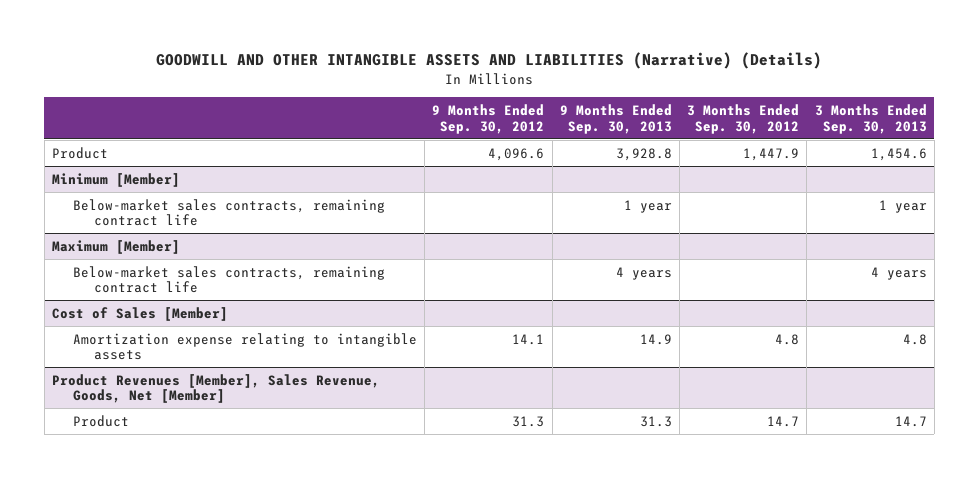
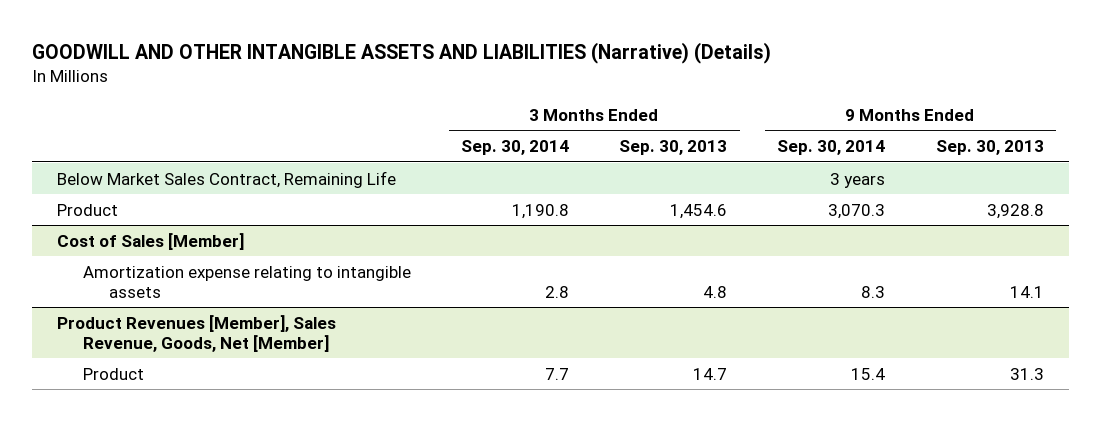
- | 9 Months Ended Sep. 30, 2012 | 9 Months Ended Sep. 30, 2013 | 3 Months Ended Sep. 30, 2012 | 3 Months Ended Sep. 30, 2013
+ | 3 Months Ended Sep. 30, 2014 | 3 Months Ended Sep. 30, 2013 | 9 Months Ended Sep. 30, 2014 | 9 Months Ended Sep. 30, 2013
+ Below Market Sales Contract, Remaining Life | | | 3 years |
- Minimum [Member]
- Below-market sales contracts, remaining contract life | | 1 year | | 1 year
- Maximum [Member]
- Below-market sales contracts, remaining contract life | | 4 years | | 4 years
@ Cost of Sales [Member]
- Amortization expense relating to intangible assets | 14.1 | 14.9 | 4.8 | 4.8
+ Amortization expense relating to intangible assets | 2.8 | 4.8 | 8.3 | 14.1

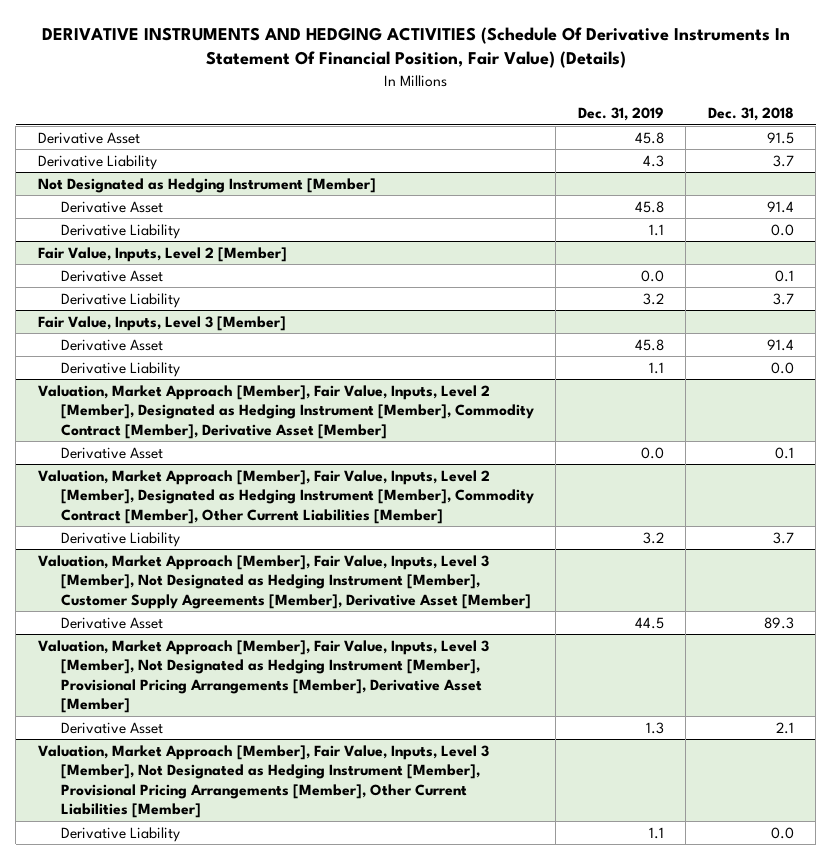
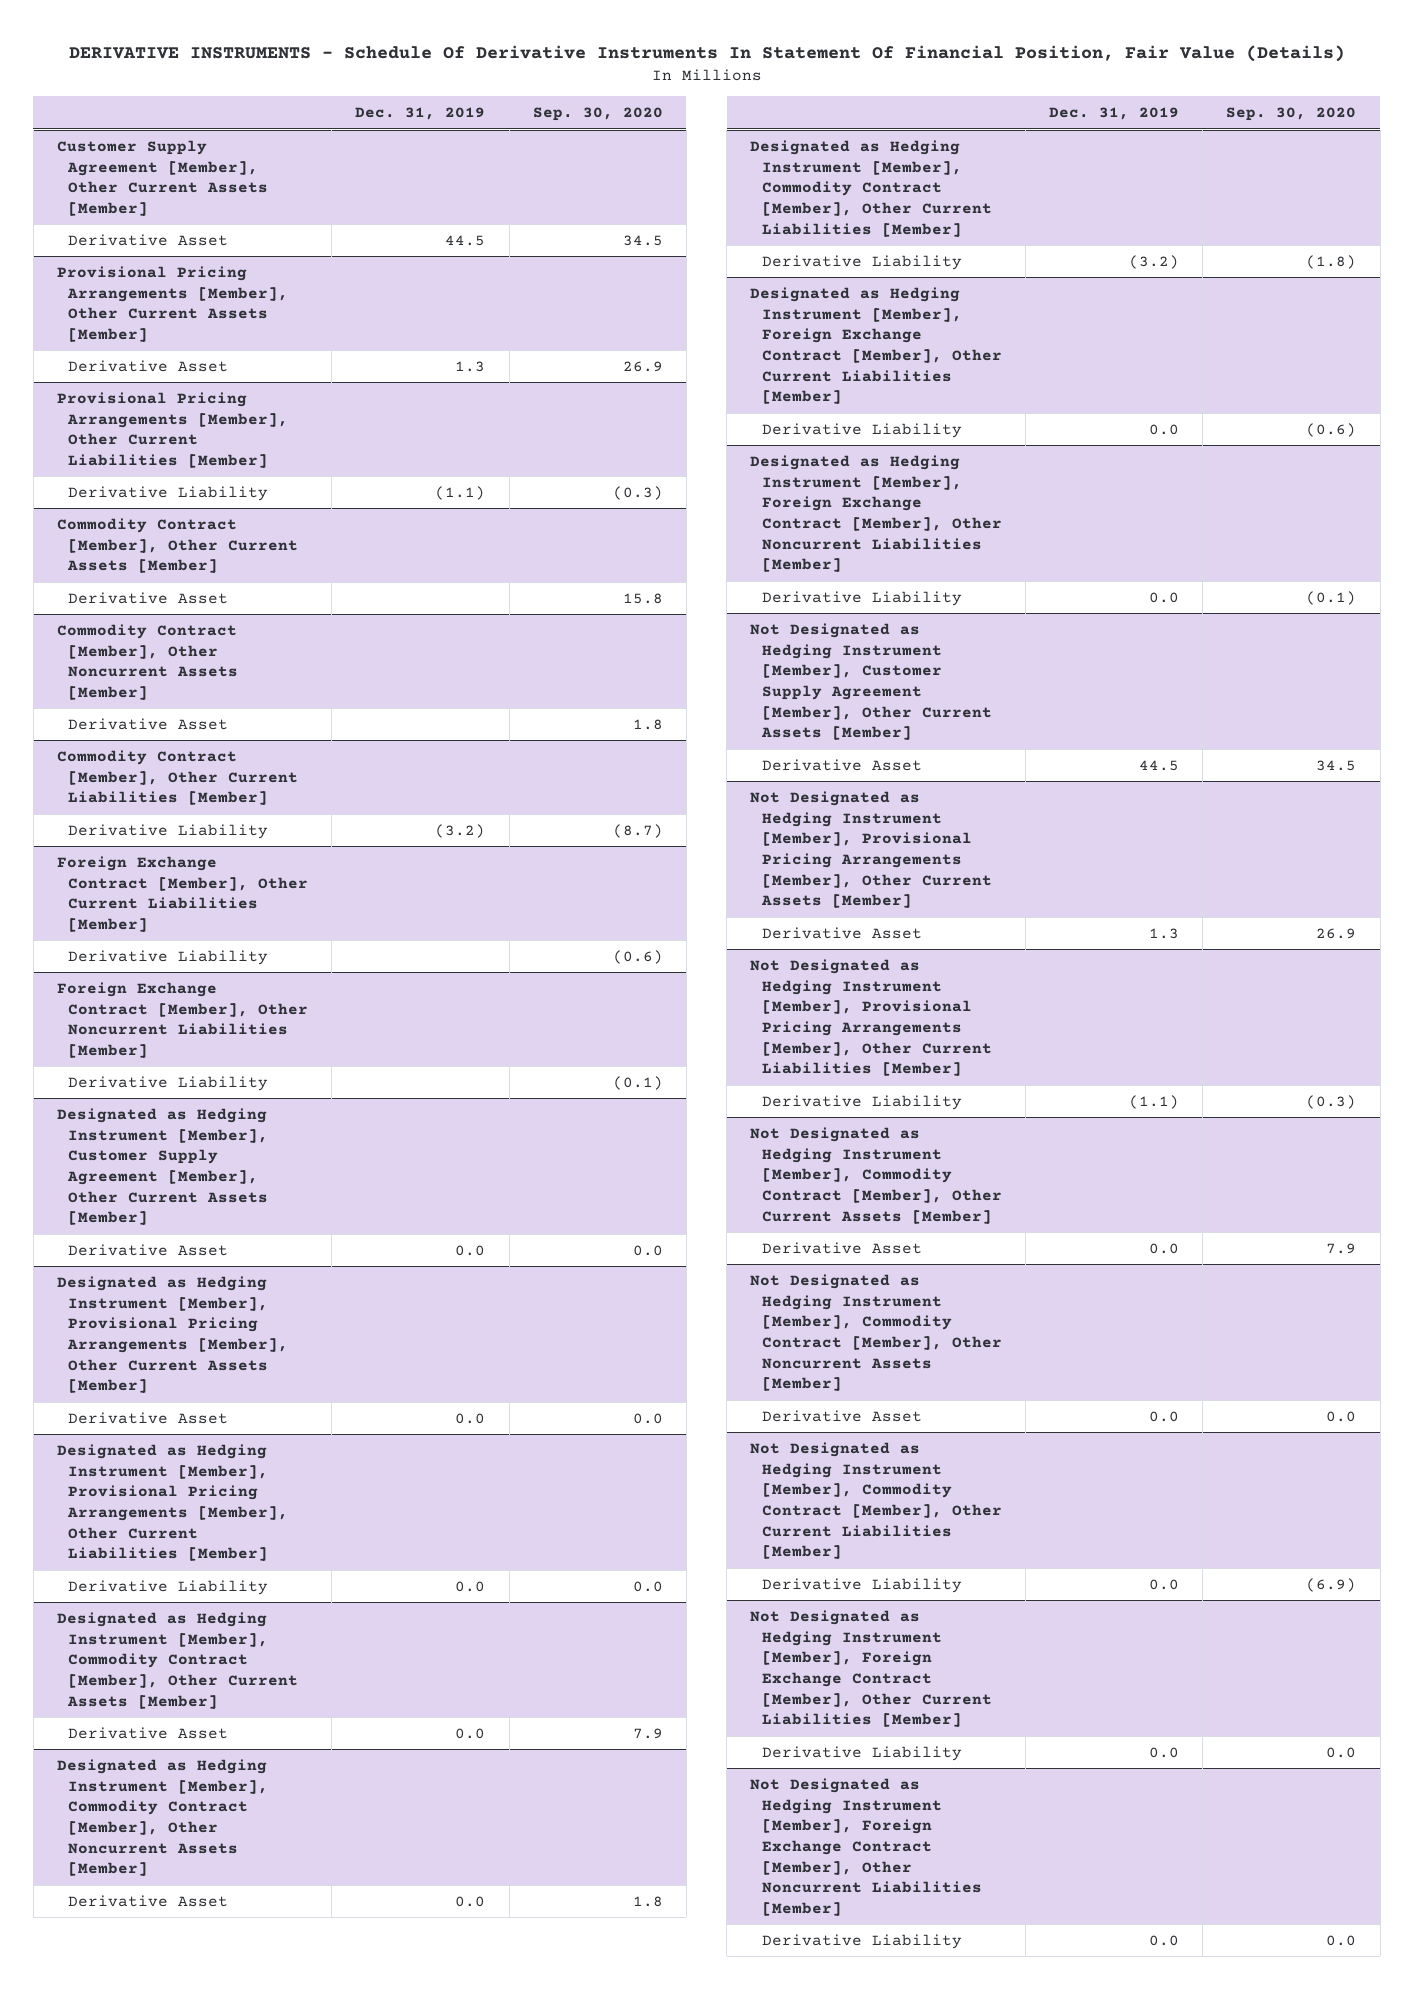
- DERIVATIVE INSTRUMENTS AND HEDGING ACTIVITIES (Schedule Of Derivative Instruments In Statement Of Financial Position, Fair Value) (Details)
+ DERIVATIVE INSTRUMENTS - Schedule Of Derivative Instruments In Statement Of Financial Position, Fair Value (Details)
- | Dec. 31, 2019 | Dec. 31, 2018
+ | Dec. 31, 2019 | Sep. 30, 2020
- Derivative Asset | 45.8 | 91.5
- Derivative Liability | 4.3 | 3.7
- Not Designated as Hedging Instrument [Member]
- Derivative Asset | 45.8 | 91.4
- Derivative Liability | 1.1 | 0.0
- Fair Value, Inputs, Level 2 [Member]
+ Customer Supply Agreement [Member], Other Current Assets [Member]
+ Derivative Asset | 44.5 | 34.5
+ Provisional Pricing Arrangements [Member], Other Current Assets [Member]
+ Derivative Asset | 1.3 | 26.9
+ Provisional Pricing Arrangements [Member], Other Current Liabilities [Member]
+ Derivative Liability | (1.1) | (0.3)
+ Commodity Contract [Member], Other Current Assets [Member]
+ Derivative Asset | | 15.8
+ Commodity Contract [Member], Other Noncurrent Assets [Member]
+ Derivative Asset | | 1.8
+ Commodity Contract [Member], Other Current Liabilities [Member]
+ Derivative Liability | (3.2) | (8.7)
+ Foreign Exchange Contract [Member], Other Current Liabilities [Member]
+ Derivative Liability | | (0.6)
+ Foreign Exchange Contract [Member], Other Noncurrent Liabilities [Member]
+ Derivative Liability | | (0.1)
+ Designated as Hedging Instrument [Member], Customer Supply Agreement [Member], Other Current Assets [Member]
- Derivative Liability | 3.2 | 3.7
- Fair Value, Inputs, Level 3 [Member]
- Derivative Asset | 45.8 | 91.4
- Derivative Liability | 1.1 | 0.0
- Valuation, Market Approach [Member], Fair Value, Inputs, Level 2 [Member], Designated as Hedging Instrument [Member], Commodity Contract [Member], Derivative Asset [Member]
+ Designated as Hedging Instrument [Member], Provisional Pricing Arrangements [Member], Other Current Assets [Member]
- Valuation, Market Approach [Member], Fair Value, Inputs, Level 2 [Member], Designated as Hedging Instrument [Member], Commodity Contract [Member], Other Current Liabilities [Member]
- Derivative Liability | 3.2 | 3.7
- Valuation, Market Approach [Member], Fair Value, Inputs, Level 3 [Member], Not Designated as Hedging Instrument [Member], Customer Supply Agreements [Member], Derivative Asset [Member]
+ Designated as Hedging Instrument [Member], Provisional Pricing Arrangements [Member], Other Current Liabilities [Member]
+ Derivative Liability | 0.0 | 0.0
+ Designated as Hedging Instrument [Member], Commodity Contract [Member], Other Current Assets [Member]
+ Derivative Asset | 0.0 | 7.9
+ Designated as Hedging Instrument [Member], Commodity Contract [Member], Other Noncurrent Assets [Member]
+ Derivative Asset | 0.0 | 1.8
+ Designated as Hedging Instrument [Member], Commodity Contract [Member], Other Current Liabilities [Member]
+ Derivative Liability | (3.2) | (1.8)
+ Designated as Hedging Instrument [Member], Foreign Exchange Contract [Member], Other Current Liabilities [Member]
+ Derivative Liability | 0.0 | (0.6)
+ Designated as Hedging Instrument [Member], Foreign Exchange Contract [Member], Other Noncurrent Liabilities [Member]
+ Derivative Liability | 0.0 | (0.1)
+ Not Designated as Hedging Instrument [Member], Customer Supply Agreement [Member], Other Current Assets [Member]
- Valuation, Market Approach [Member], Fair Value, Inputs, Level 3 [Member], Not Designated as Hedging Instrument [Member], Provisional Pricing Arrangements [Member], Derivative Asset [Member]
+ Not Designated as Hedging Instrument [Member], Provisional Pricing Arrangements [Member], Other Current Assets [Member]
- Valuation, Market Approach [Member], Fair Value, Inputs, Level 3 [Member], Not Designated as Hedging Instrument [Member], Provisional Pricing Arrangements [Member], Other Current Liabilities [Member]
- Derivative Liability | 1.1 | 0.0
+ Not Designated as Hedging Instrument [Member], Provisional Pricing Arrangements [Member], Other Current Liabilities [Member]
+ Derivative Liability | (1.1) | (0.3)
+ Not Designated as Hedging Instrument [Member], Commodity Contract [Member], Other Current Assets [Member]
+ Derivative Asset | 0.0 | 7.9
+ Not Designated as Hedging Instrument [Member], Commodity Contract [Member], Other Noncurrent Assets [Member]
+ Derivative Asset | 0.0 | 0.0
+ Not Designated as Hedging Instrument [Member], Commodity Contract [Member], Other Current Liabilities [Member]
+ Derivative Liability | 0.0 | (6.9)
+ Not Designated as Hedging Instrument [Member], Foreign Exchange Contract [Member], Other Current Liabilities [Member]
+ Derivative Liability | 0.0 | 0.0
+ Not Designated as Hedging Instrument [Member], Foreign Exchange Contract [Member], Other Noncurrent Liabilities [Member]
+ Derivative Liability | 0.0 | 0.0

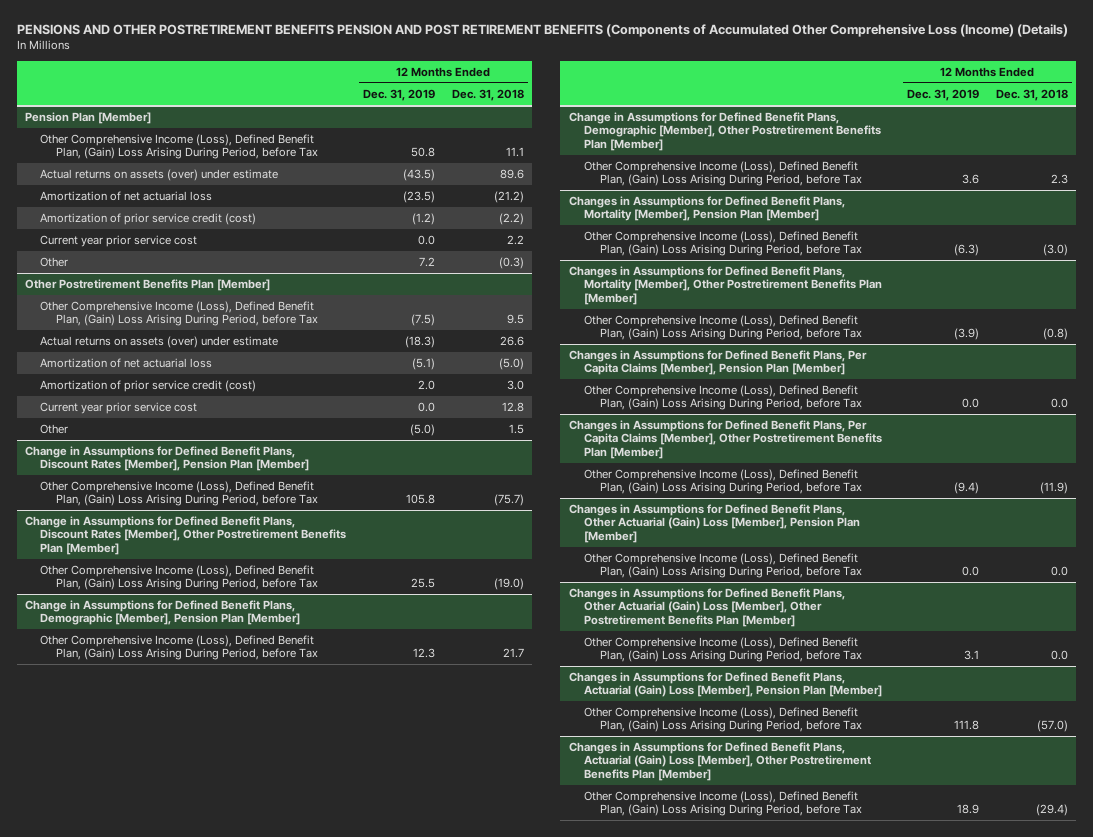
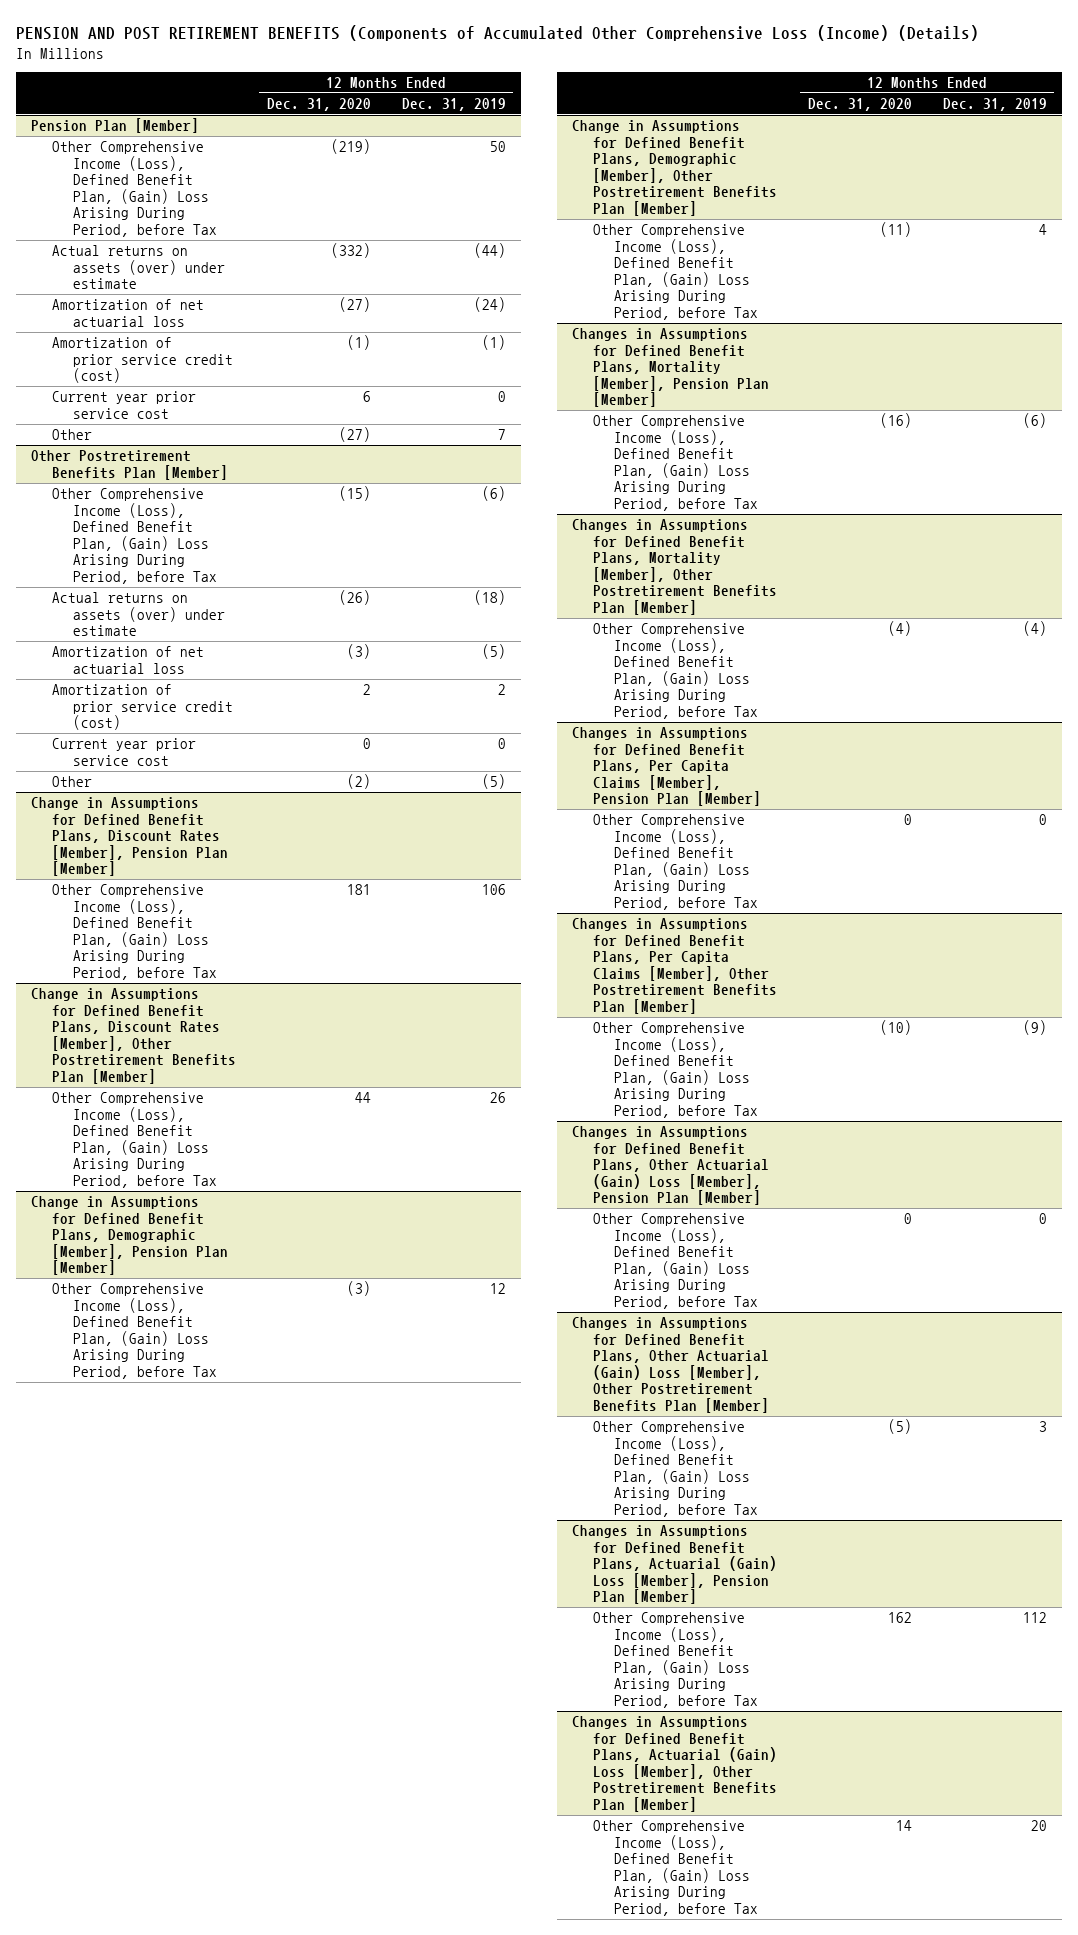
- PENSIONS AND OTHER POSTRETIREMENT BENEFITS PENSION AND POST RETIREMENT BENEFITS (Components of Accumulated Other Comprehensive Loss (Income) (Details)
+ PENSION AND POST RETIREMENT BENEFITS (Components of Accumulated Other Comprehensive Loss (Income) (Details)
- | 12 Months Ended Dec. 31, 2019 | 12 Months Ended Dec. 31, 2018
+ | 12 Months Ended Dec. 31, 2020 | 12 Months Ended Dec. 31, 2019
@ Pension Plan [Member]
- Other Comprehensive Income (Loss), Defined Benefit Plan, (Gain) Loss Arising During Period, before Tax | 50.8 | 11.1
- Actual returns on assets (over) under estimate | (43.5) | 89.6
- Amortization of net actuarial loss | (23.5) | (21.2)
- Amortization of prior service credit (cost) | (1.2) | (2.2)
- Current year prior service cost | 0.0 | 2.2
- Other | 7.2 | (0.3)
+ Other Comprehensive Income (Loss), Defined Benefit Plan, (Gain) Loss Arising During Period, before Tax | (219) | 50
+ Actual returns on assets (over) under estimate | (332) | (44)
+ Amortization of net actuarial loss | (27) | (24)
+ Amortization of prior service credit (cost) | (1) | (1)
+ Current year prior service cost | 6 | 0
+ Other | (27) | 7
@ Other Postretirement Benefits Plan [Member]
- Other Comprehensive Income (Loss), Defined Benefit Plan, (Gain) Loss Arising During Period, before Tax | (7.5) | 9.5
- Actual returns on assets (over) under estimate | (18.3) | 26.6
- Amortization of net actuarial loss | (5.1) | (5.0)
- Amortization of prior service credit (cost) | 2.0 | 3.0
- Current year prior service cost | 0.0 | 12.8
- Other | (5.0) | 1.5
+ Other Comprehensive Income (Loss), Defined Benefit Plan, (Gain) Loss Arising During Period, before Tax | (15) | (6)
+ Actual returns on assets (over) under estimate | (26) | (18)
+ Amortization of net actuarial loss | (3) | (5)
+ Amortization of prior service credit (cost) | 2 | 2
+ Current year prior service cost | 0 | 0
+ Other | (2) | (5)
@ Change in Assumptions for Defined Benefit Plans, Discount Rates [Member], Pension Plan [Member]
- Other Comprehensive Income (Loss), Defined Benefit Plan, (Gain) Loss Arising During Period, before Tax | 105.8 | (75.7)
+ Other Comprehensive Income (Loss), Defined Benefit Plan, (Gain) Loss Arising During Period, before Tax | 181 | 106
@ Change in Assumptions for Defined Benefit Plans, Discount Rates [Member], Other Postretirement Benefits Plan [Member]
- Other Comprehensive Income (Loss), Defined Benefit Plan, (Gain) Loss Arising During Period, before Tax | 25.5 | (19.0)
+ Other Comprehensive Income (Loss), Defined Benefit Plan, (Gain) Loss Arising During Period, before Tax | 44 | 26
@ Change in Assumptions for Defined Benefit Plans, Demographic [Member], Pension Plan [Member]
- Other Comprehensive Income (Loss), Defined Benefit Plan, (Gain) Loss Arising During Period, before Tax | 12.3 | 21.7
+ Other Comprehensive Income (Loss), Defined Benefit Plan, (Gain) Loss Arising During Period, before Tax | (3) | 12
@ Change in Assumptions for Defined Benefit Plans, Demographic [Member], Other Postretirement Benefits Plan [Member]
- Other Comprehensive Income (Loss), Defined Benefit Plan, (Gain) Loss Arising During Period, before Tax | 3.6 | 2.3
+ Other Comprehensive Income (Loss), Defined Benefit Plan, (Gain) Loss Arising During Period, before Tax | (11) | 4
@ Changes in Assumptions for Defined Benefit Plans, Mortality [Member], Pension Plan [Member]
- Other Comprehensive Income (Loss), Defined Benefit Plan, (Gain) Loss Arising During Period, before Tax | (6.3) | (3.0)
+ Other Comprehensive Income (Loss), Defined Benefit Plan, (Gain) Loss Arising During Period, before Tax | (16) | (6)
@ Changes in Assumptions for Defined Benefit Plans, Mortality [Member], Other Postretirement Benefits Plan [Member]
- Other Comprehensive Income (Loss), Defined Benefit Plan, (Gain) Loss Arising During Period, before Tax | (3.9) | (0.8)
+ Other Comprehensive Income (Loss), Defined Benefit Plan, (Gain) Loss Arising During Period, before Tax | (4) | (4)
@ Changes in Assumptions for Defined Benefit Plans, Per Capita Claims [Member], Pension Plan [Member]
- Other Comprehensive Income (Loss), Defined Benefit Plan, (Gain) Loss Arising During Period, before Tax | 0.0 | 0.0
+ Other Comprehensive Income (Loss), Defined Benefit Plan, (Gain) Loss Arising During Period, before Tax | 0 | 0
@ Changes in Assumptions for Defined Benefit Plans, Per Capita Claims [Member], Other Postretirement Benefits Plan [Member]
- Other Comprehensive Income (Loss), Defined Benefit Plan, (Gain) Loss Arising During Period, before Tax | (9.4) | (11.9)
+ Other Comprehensive Income (Loss), Defined Benefit Plan, (Gain) Loss Arising During Period, before Tax | (10) | (9)
@ Changes in Assumptions for Defined Benefit Plans, Other Actuarial (Gain) Loss [Member], Pension Plan [Member]
- Other Comprehensive Income (Loss), Defined Benefit Plan, (Gain) Loss Arising During Period, before Tax | 0.0 | 0.0
+ Other Comprehensive Income (Loss), Defined Benefit Plan, (Gain) Loss Arising During Period, before Tax | 0 | 0
@ Changes in Assumptions for Defined Benefit Plans, Other Actuarial (Gain) Loss [Member], Other Postretirement Benefits Plan [Member]
- Other Comprehensive Income (Loss), Defined Benefit Plan, (Gain) Loss Arising During Period, before Tax | 3.1 | 0.0
+ Other Comprehensive Income (Loss), Defined Benefit Plan, (Gain) Loss Arising During Period, before Tax | (5) | 3
@ Changes in Assumptions for Defined Benefit Plans, Actuarial (Gain) Loss [Member], Pension Plan [Member]
- Other Comprehensive Income (Loss), Defined Benefit Plan, (Gain) Loss Arising During Period, before Tax | 111.8 | (57.0)
+ Other Comprehensive Income (Loss), Defined Benefit Plan, (Gain) Loss Arising During Period, before Tax | 162 | 112
@ Changes in Assumptions for Defined Benefit Plans, Actuarial (Gain) Loss [Member], Other Postretirement Benefits Plan [Member]
- Other Comprehensive Income (Loss), Defined Benefit Plan, (Gain) Loss Arising During Period, before Tax | 18.9 | (29.4)
+ Other Comprehensive Income (Loss), Defined Benefit Plan, (Gain) Loss Arising During Period, before Tax | 14 | 20

